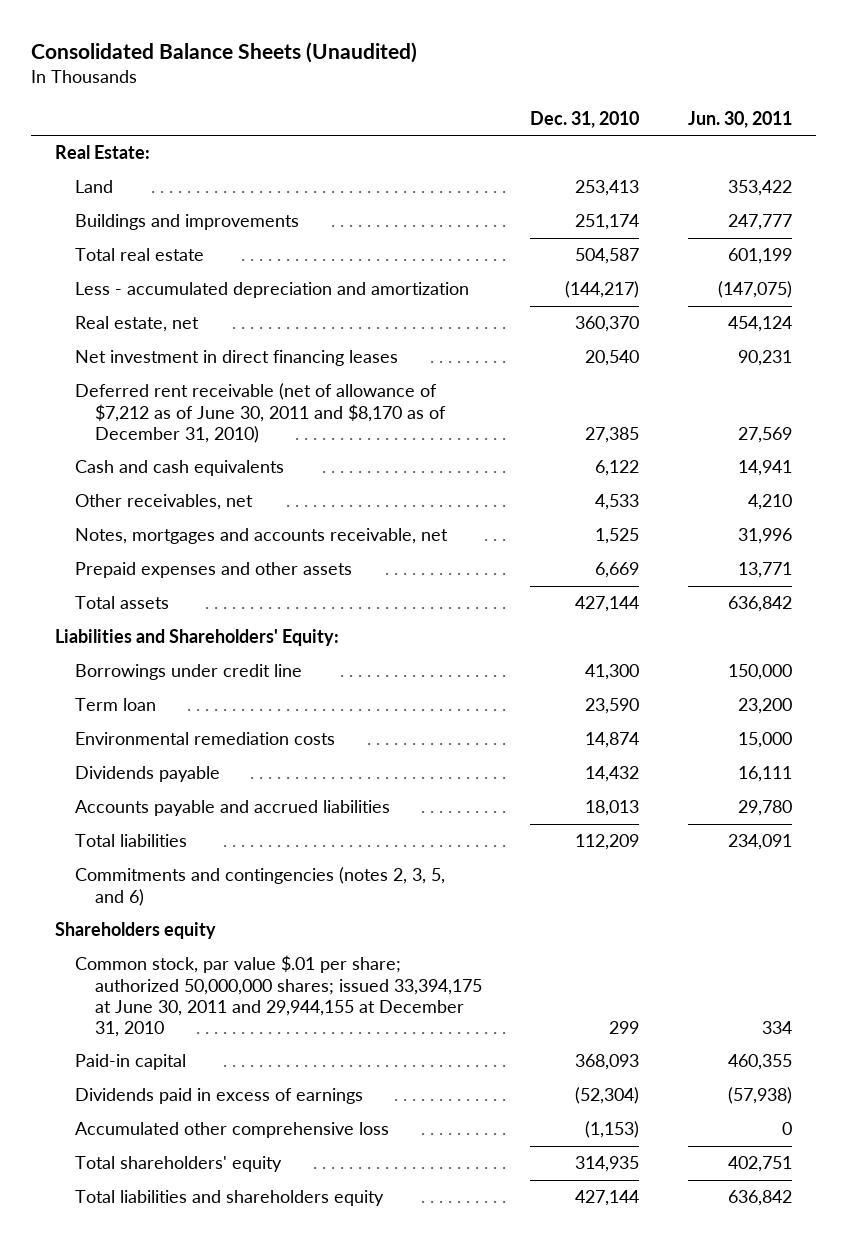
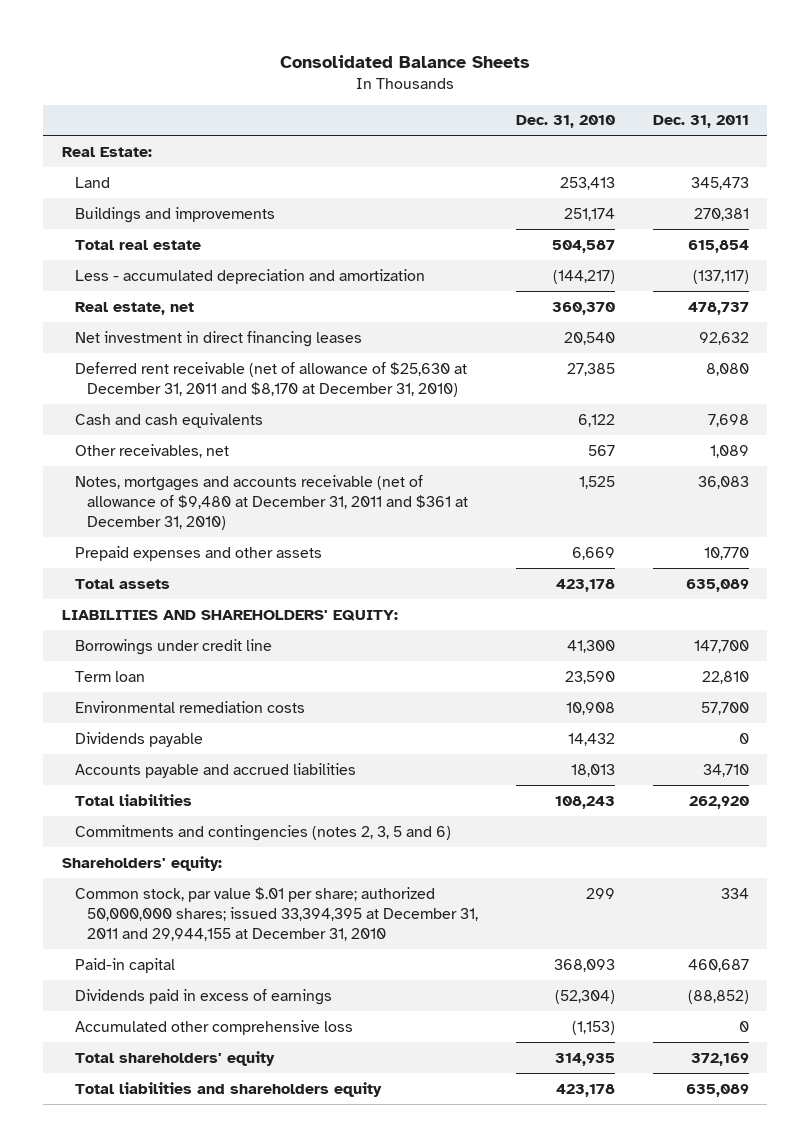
- Consolidated Balance Sheets (Unaudited)
+ Consolidated Balance Sheets
- | Dec. 31, 2010 | Jun. 30, 2011
+ | Dec. 31, 2010 | Dec. 31, 2011
- Deferred rent receivable (net of allowance of $7,212 as of June 30, 2011 and $8,170 as of December 31, 2010) | 27,385 | 27,569
+ Deferred rent receivable (net of allowance of $25,630 at December 31, 2011 and $8,170 at December 31, 2010) | 27,385 | 8,080
- Other receivables, net | 4,533 | 4,210
- Notes, mortgages and accounts receivable, net | 1,525 | 31,996
+ Other receivables, net | 567 | 1,089
+ Notes, mortgages and accounts receivable (net of allowance of $9,480 at December 31, 2011 and $361 at December 31, 2010) | 1,525 | 36,083
- Total assets | 427,144 | 636,842
- Liabilities and Shareholders' Equity:
+ Total assets | 423,178 | 635,089
+ LIABILITIES AND SHAREHOLDERS' EQUITY:
- Environmental remediation costs | 14,874 | 15,000
+ Environmental remediation costs | 10,908 | 57,700
- Total liabilities | 112,209 | 234,091
- Commitments and contingencies (notes 2, 3, 5, and 6)
- Shareholders equity
- Common stock, par value $.01 per share; authorized 50,000,000 shares; issued 33,394,175 at June 30, 2011 and 29,944,155 at December 31, 2010 | 299 | 334
+ Total liabilities | 108,243 | 262,920
+ Commitments and contingencies (notes 2, 3, 5 and 6)
+ Shareholders' equity:
+ Common stock, par value $.01 per share; authorized 50,000,000 shares; issued 33,394,395 at December 31, 2011 and 29,944,155 at December 31, 2010 | 299 | 334
- Total liabilities and shareholders equity | 427,144 | 636,842
+ Total liabilities and shareholders equity | 423,178 | 635,089

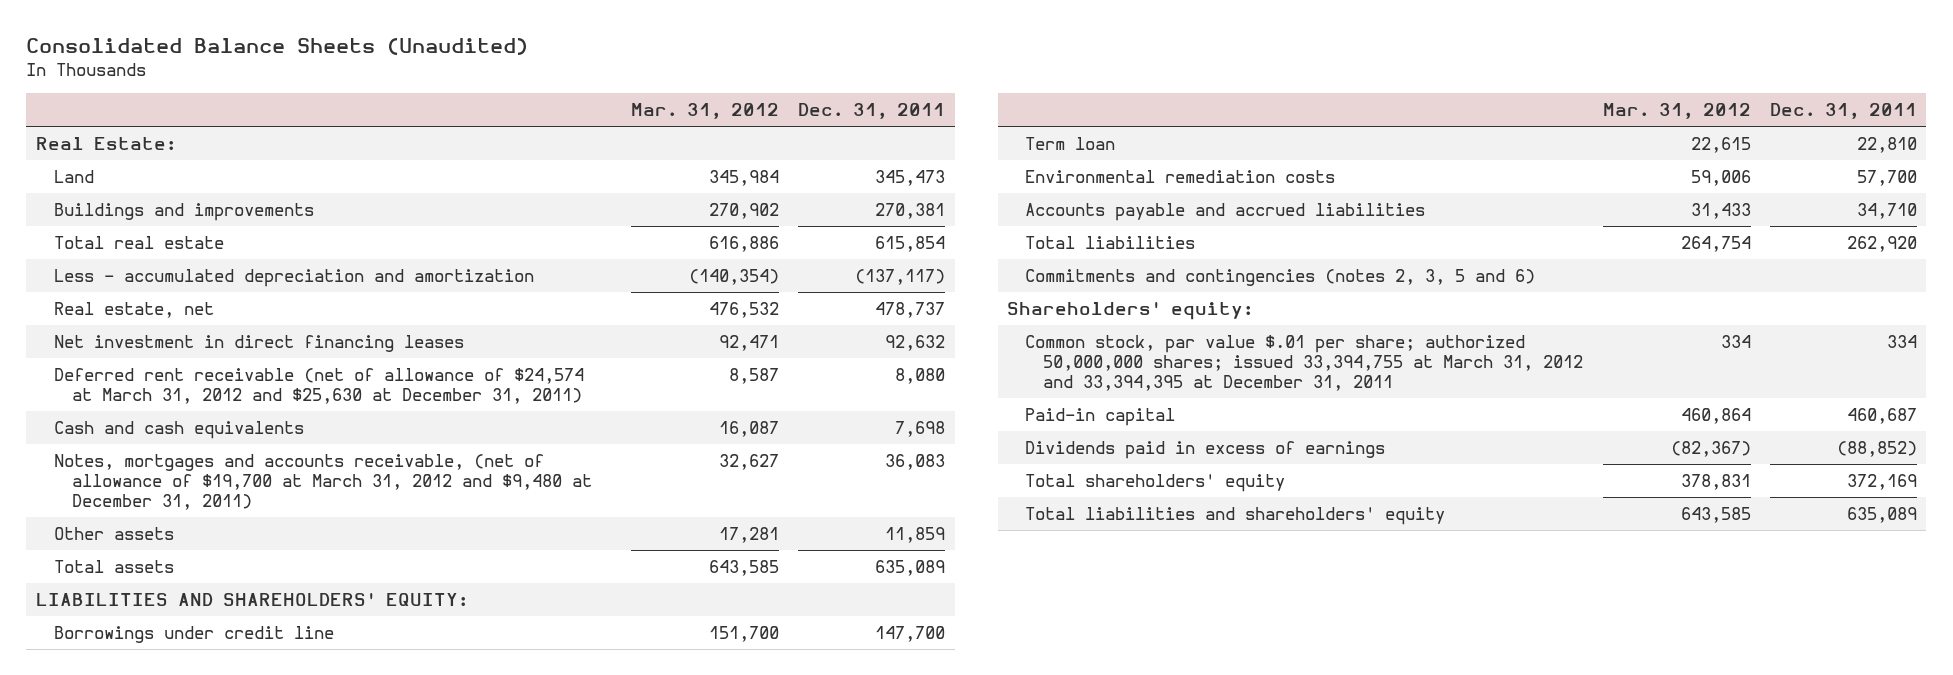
- Consolidated Balance Sheets
+ Consolidated Balance Sheets (Unaudited)
- | Dec. 31, 2010 | Dec. 31, 2011
+ | Mar. 31, 2012 | Dec. 31, 2011
- Deferred rent receivable (net of allowance of $25,630 at December 31, 2011 and $8,170 at December 31, 2010) | 27,385 | 8,080
+ Deferred rent receivable (net of allowance of $24,574 at March 31, 2012 and $25,630 at December 31, 2011) | 8,587 | 8,080
- Other receivables, net | 567 | 1,089
- Notes, mortgages and accounts receivable (net of allowance of $9,480 at December 31, 2011 and $361 at December 31, 2010) | 1,525 | 36,083
- Prepaid expenses and other assets | 6,669 | 10,770
+ Notes, mortgages and accounts receivable, (net of allowance of $19,700 at March 31, 2012 and $9,480 at December 31, 2011) | 32,627 | 36,083
+ Other assets | 17,281 | 11,859
- Dividends payable | 14,432 | 0
- Common stock, par value $.01 per share; authorized 50,000,000 shares; issued 33,394,395 at December 31, 2011 and 29,944,155 at December 31, 2010 | 299 | 334
+ Common stock, par value $.01 per share; authorized 50,000,000 shares; issued 33,394,755 at March 31, 2012 and 33,394,395 at December 31, 2011 | 334 | 334
- Accumulated other comprehensive loss | (1,153) | 0
- Total liabilities and shareholders equity | 423,178 | 635,089
+ Total liabilities and shareholders' equity | 643,585 | 635,089

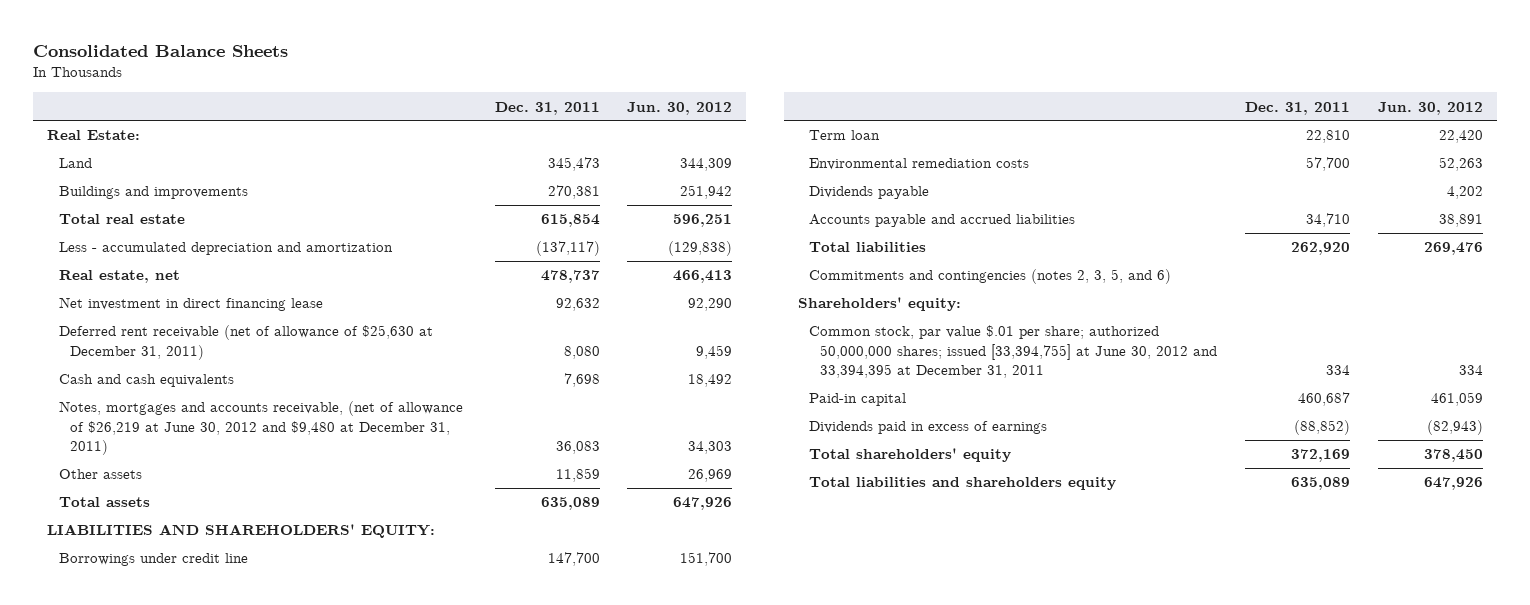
- Consolidated Balance Sheets (Unaudited)
+ Consolidated Balance Sheets
- | Mar. 31, 2012 | Dec. 31, 2011
+ | Dec. 31, 2011 | Jun. 30, 2012
- Net investment in direct financing leases | 92,471 | 92,632
- Deferred rent receivable (net of allowance of $24,574 at March 31, 2012 and $25,630 at December 31, 2011) | 8,587 | 8,080
+ Net investment in direct financing lease | 92,632 | 92,290
+ Deferred rent receivable (net of allowance of $25,630 at December 31, 2011) | 8,080 | 9,459
- Notes, mortgages and accounts receivable, (net of allowance of $19,700 at March 31, 2012 and $9,480 at December 31, 2011) | 32,627 | 36,083
+ Notes, mortgages and accounts receivable, (net of allowance of $26,219 at June 30, 2012 and $9,480 at December 31, 2011) | 36,083 | 34,303
+ Dividends payable | | 4,202
- Commitments and contingencies (notes 2, 3, 5 and 6)
+ Commitments and contingencies (notes 2, 3, 5, and 6)
- Common stock, par value $.01 per share; authorized 50,000,000 shares; issued 33,394,755 at March 31, 2012 and 33,394,395 at December 31, 2011 | 334 | 334
+ Common stock, par value $.01 per share; authorized 50,000,000 shares; issued [33,394,755] at June 30, 2012 and 33,394,395 at December 31, 2011 | 334 | 334
- Total liabilities and shareholders' equity | 643,585 | 635,089
+ Total liabilities and shareholders equity | 635,089 | 647,926

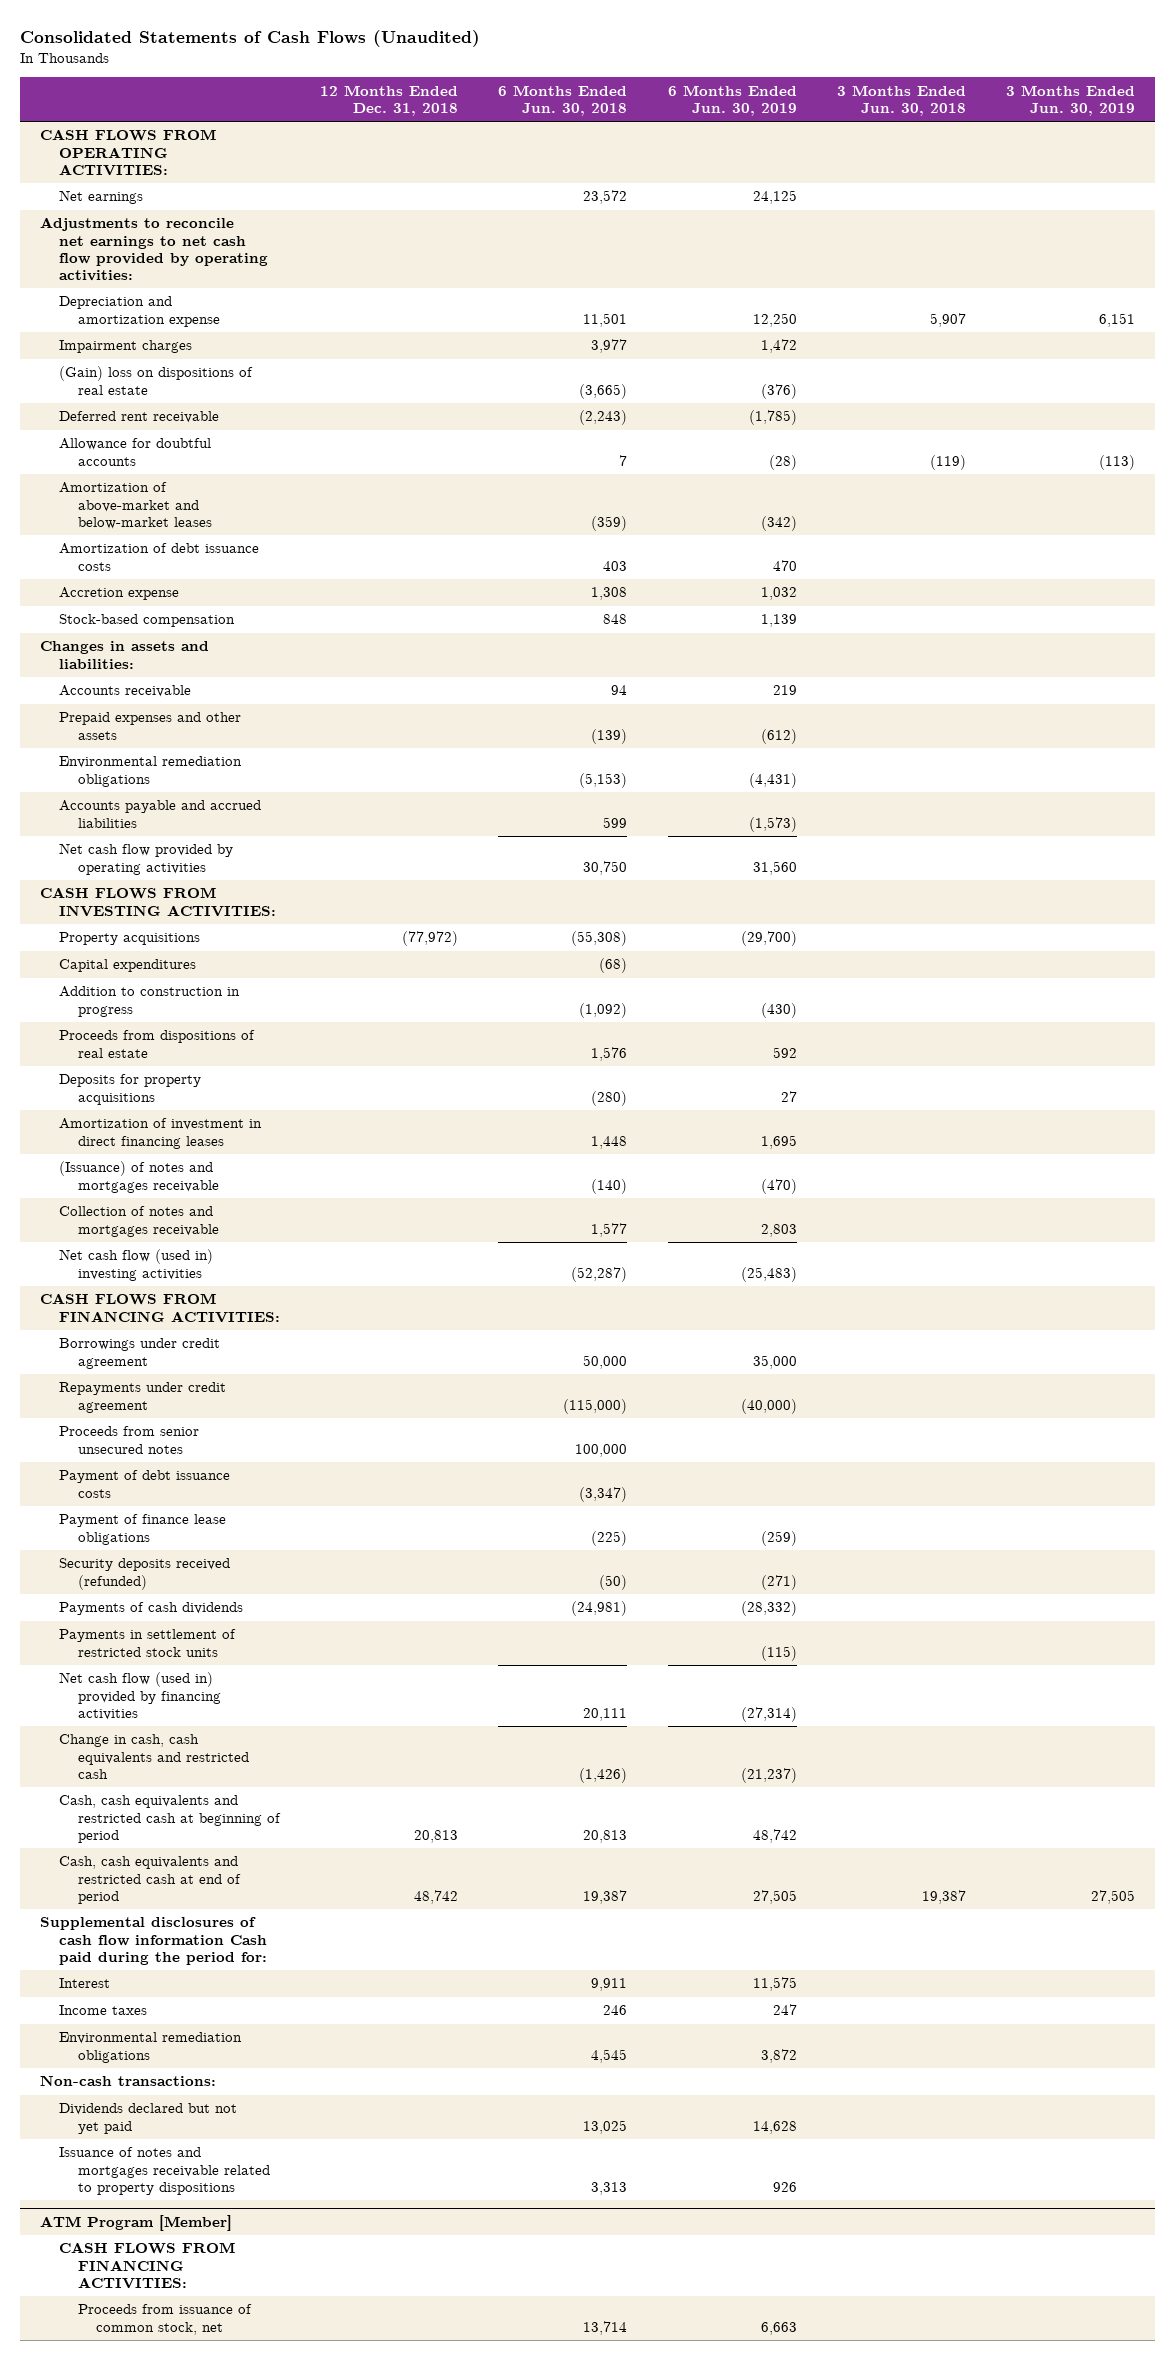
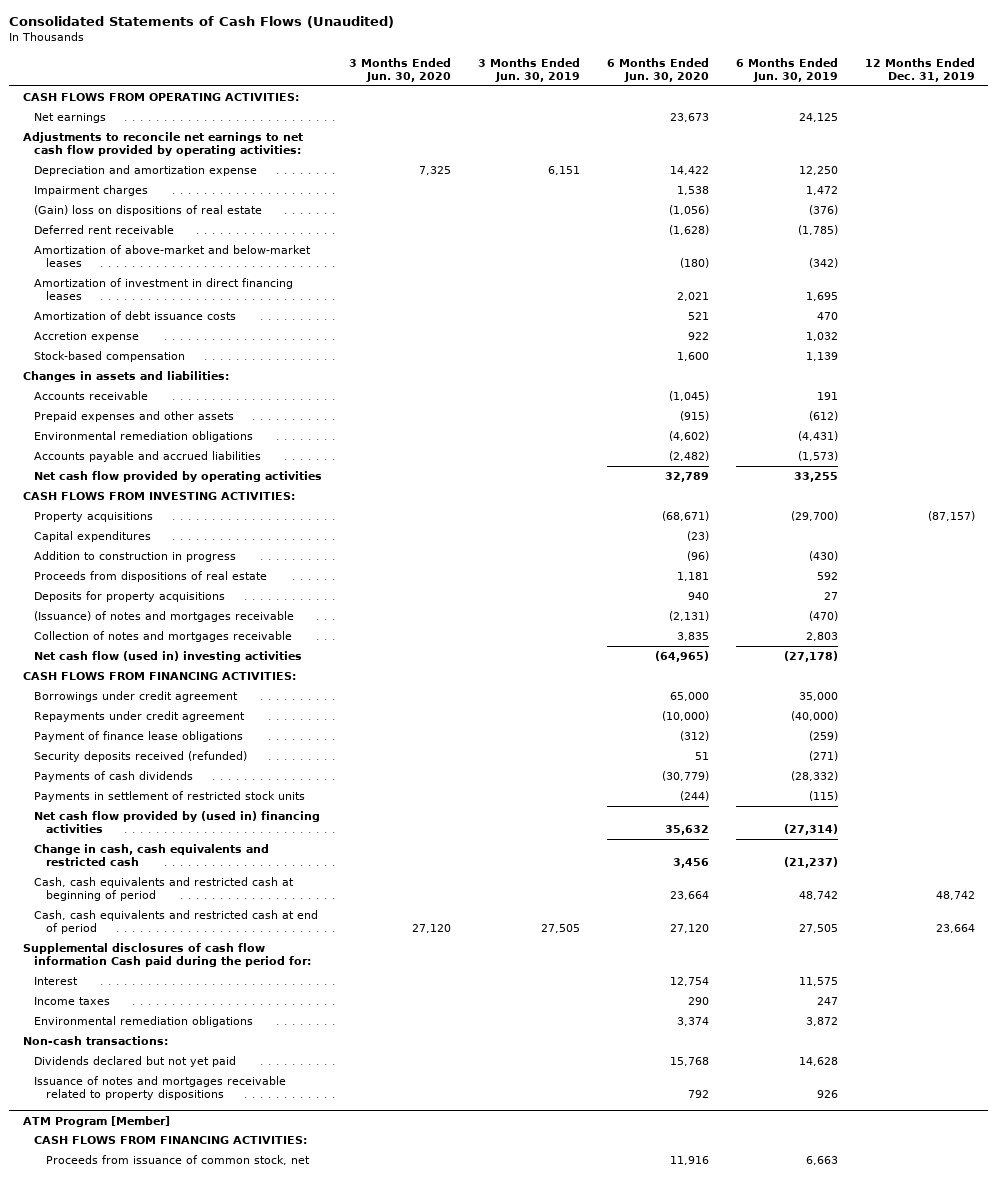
- | 12 Months Ended Dec. 31, 2018 | 6 Months Ended Jun. 30, 2018 | 6 Months Ended Jun. 30, 2019 | 3 Months Ended Jun. 30, 2018 | 3 Months Ended Jun. 30, 2019
+ | 3 Months Ended Jun. 30, 2020 | 3 Months Ended Jun. 30, 2019 | 6 Months Ended Jun. 30, 2020 | 6 Months Ended Jun. 30, 2019 | 12 Months Ended Dec. 31, 2019
- Allowance for doubtful accounts | | 7 | (28) | (119) | (113)
moved up: Amortization of investment in direct financing leases | | | 2,021 | 1,695 |
- Accounts receivable | | 94 | 219 | |
+ Accounts receivable | | | (1,045) | 191 |
- Net cash flow provided by operating activities | | 30,750 | 31,560 | |
+ Net cash flow provided by operating activities | | | 32,789 | 33,255 |
- Net cash flow (used in) investing activities | | (52,287) | (25,483) | |
+ Net cash flow (used in) investing activities | | | (64,965) | (27,178) |
- Proceeds from senior unsecured notes | | 100,000 | | |
- Payment of debt issuance costs | | (3,347) | | |
- Net cash flow (used in) provided by financing activities | | 20,111 | (27,314) | |
+ Net cash flow provided by (used in) financing activities | | | 35,632 | (27,314) |

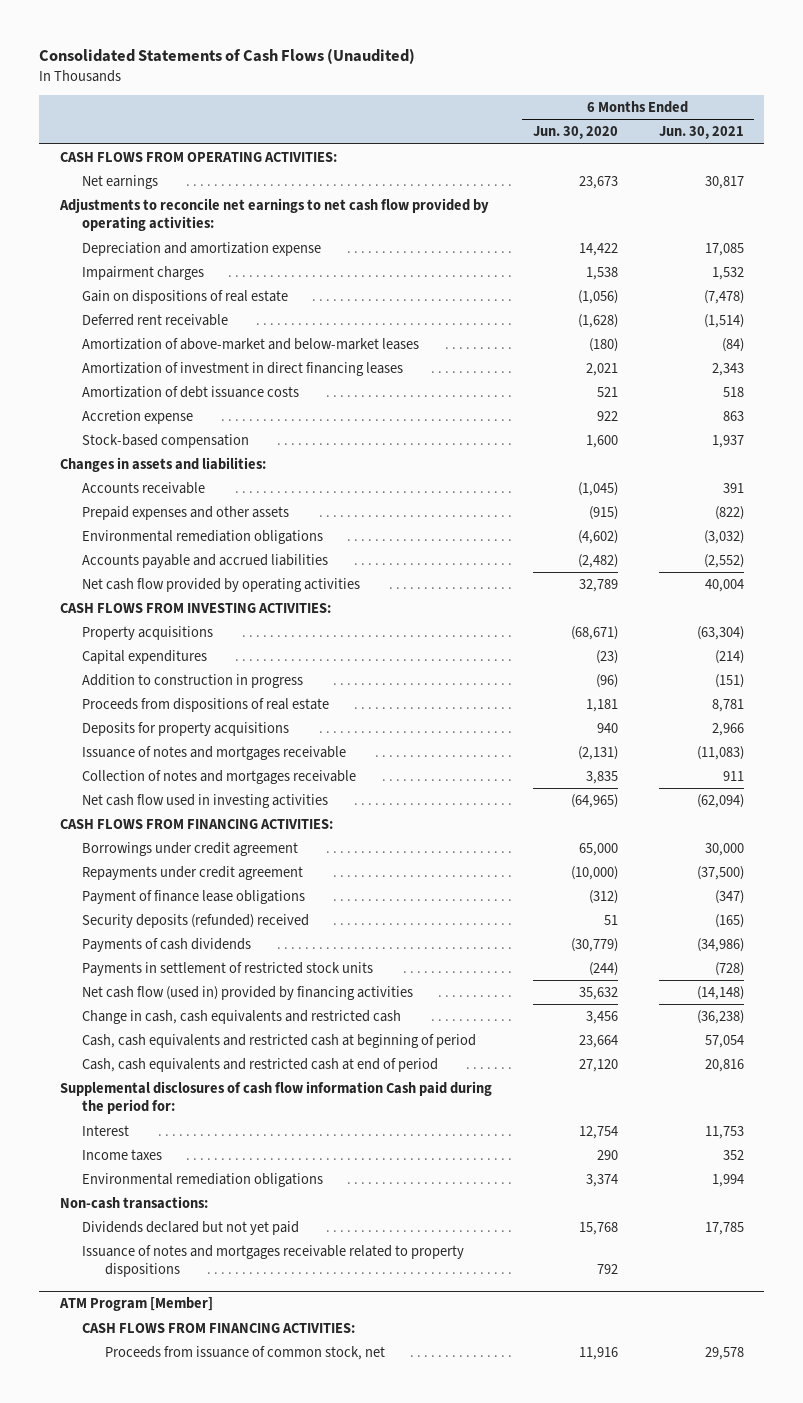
- | 3 Months Ended Jun. 30, 2020 | 3 Months Ended Jun. 30, 2019 | 6 Months Ended Jun. 30, 2020 | 6 Months Ended Jun. 30, 2019 | 12 Months Ended Dec. 31, 2019
+ | 6 Months Ended Jun. 30, 2020 | 6 Months Ended Jun. 30, 2021
- (Gain) loss on dispositions of real estate | | | (1,056) | (376) |
+ Gain on dispositions of real estate | (1,056) | (7,478)
- (Issuance) of notes and mortgages receivable | | | (2,131) | (470) |
+ Issuance of notes and mortgages receivable | (2,131) | (11,083)
- Net cash flow (used in) investing activities | | | (64,965) | (27,178) |
+ Net cash flow used in investing activities | (64,965) | (62,094)
- Security deposits received (refunded) | | | 51 | (271) |
+ Security deposits (refunded) received | 51 | (165)
- Net cash flow provided by (used in) financing activities | | | 35,632 | (27,314) |
+ Net cash flow (used in) provided by financing activities | 35,632 | (14,148)

